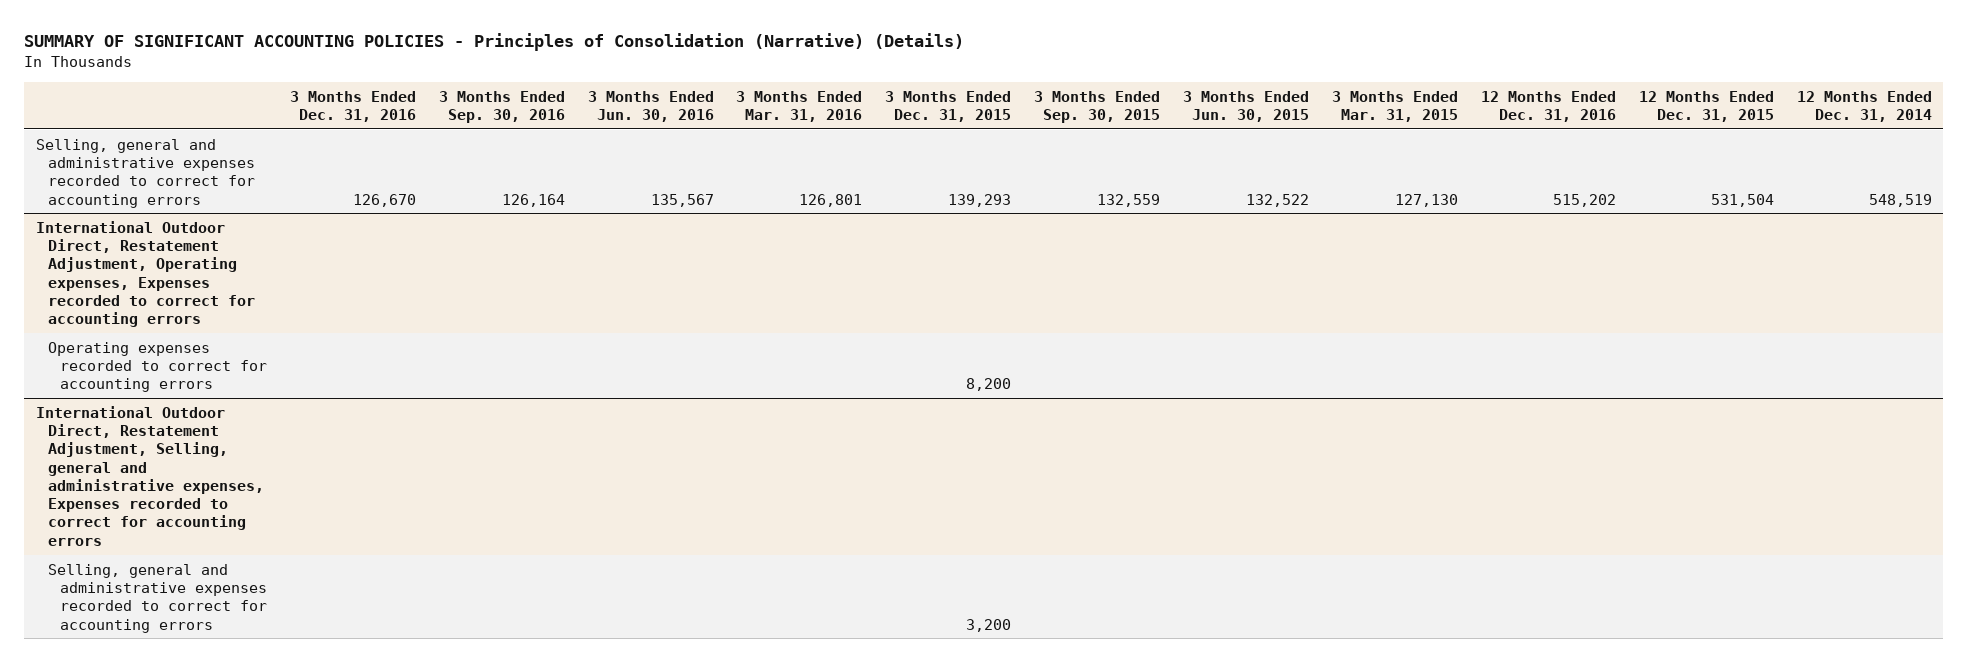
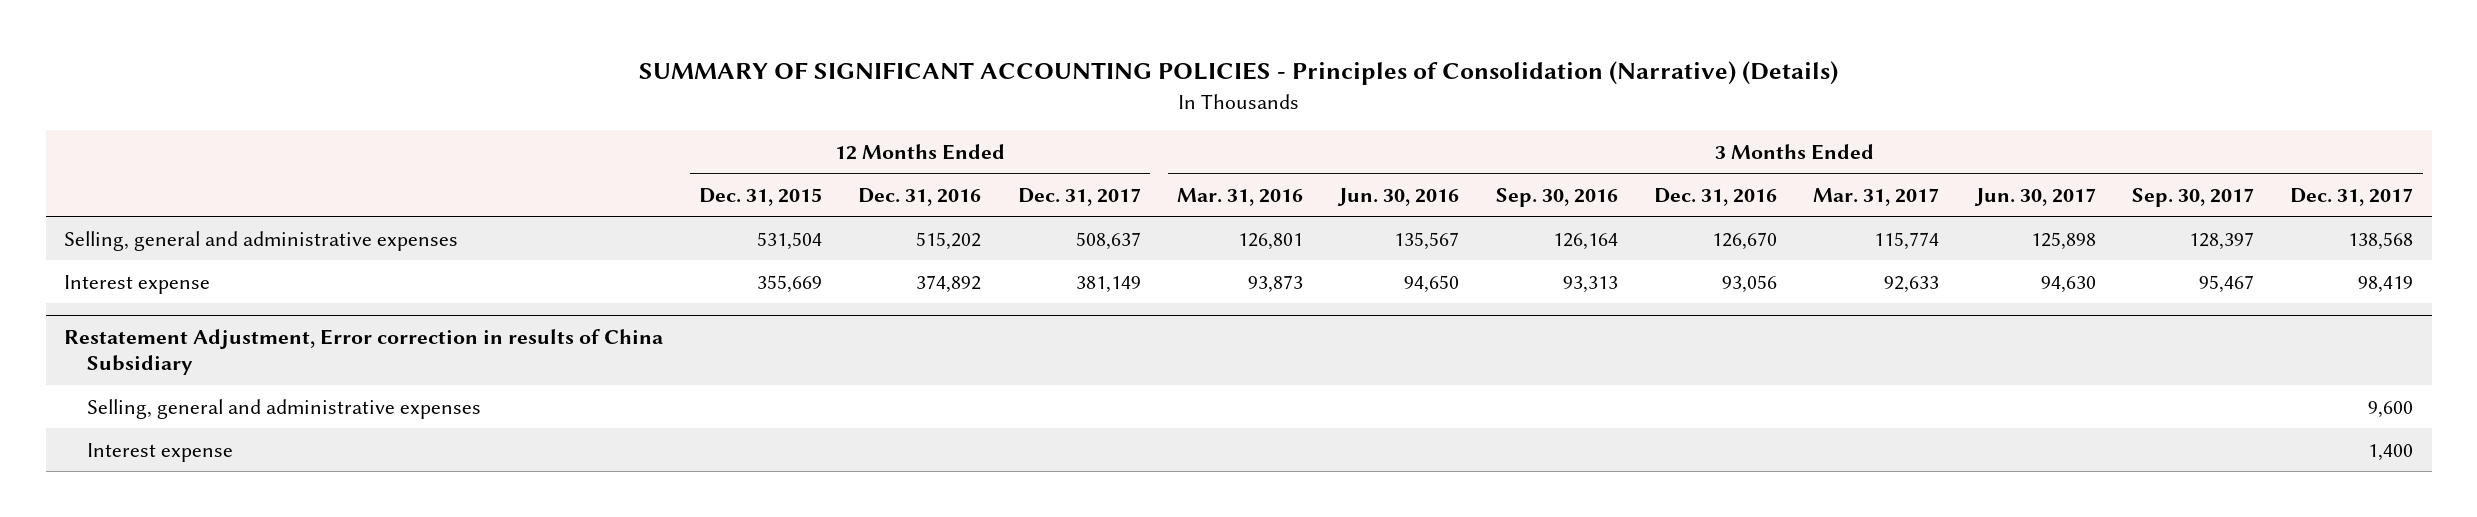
- | 3 Months Ended Dec. 31, 2016 | 3 Months Ended Sep. 30, 2016 | 3 Months Ended Jun. 30, 2016 | 3 Months Ended Mar. 31, 2016 | 3 Months Ended Dec. 31, 2015 | 3 Months Ended Sep. 30, 2015 | 3 Months Ended Jun. 30, 2015 | 3 Months Ended Mar. 31, 2015 | 12 Months Ended Dec. 31, 2016 | 12 Months Ended Dec. 31, 2015 | 12 Months Ended Dec. 31, 2014
+ | 12 Months Ended Dec. 31, 2015 | 12 Months Ended Dec. 31, 2016 | 12 Months Ended Dec. 31, 2017 | 3 Months Ended Mar. 31, 2016 | 3 Months Ended Jun. 30, 2016 | 3 Months Ended Sep. 30, 2016 | 3 Months Ended Dec. 31, 2016 | 3 Months Ended Mar. 31, 2017 | 3 Months Ended Jun. 30, 2017 | 3 Months Ended Sep. 30, 2017 | 3 Months Ended Dec. 31, 2017
- Selling, general and administrative expenses recorded to correct for accounting errors | 126,670 | 126,164 | 135,567 | 126,801 | 139,293 | 132,559 | 132,522 | 127,130 | 515,202 | 531,504 | 548,519
- International Outdoor Direct, Restatement Adjustment, Operating expenses, Expenses recorded to correct for accounting errors
- Operating expenses recorded to correct for accounting errors | | | | | 8,200 | | | | | |
- International Outdoor Direct, Restatement Adjustment, Selling, general and administrative expenses, Expenses recorded to correct for accounting errors
- Selling, general and administrative expenses recorded to correct for accounting errors | | | | | 3,200 | | | | | |
+ Selling, general and administrative expenses | 531,504 | 515,202 | 508,637 | 126,801 | 135,567 | 126,164 | 126,670 | 115,774 | 125,898 | 128,397 | 138,568
+ Interest expense | 355,669 | 374,892 | 381,149 | 93,873 | 94,650 | 93,313 | 93,056 | 92,633 | 94,630 | 95,467 | 98,419
+ Restatement Adjustment, Error correction in results of China Subsidiary
+ Selling, general and administrative expenses | | | | | | | | | | | 9,600
+ Interest expense | | | | | | | | | | | 1,400

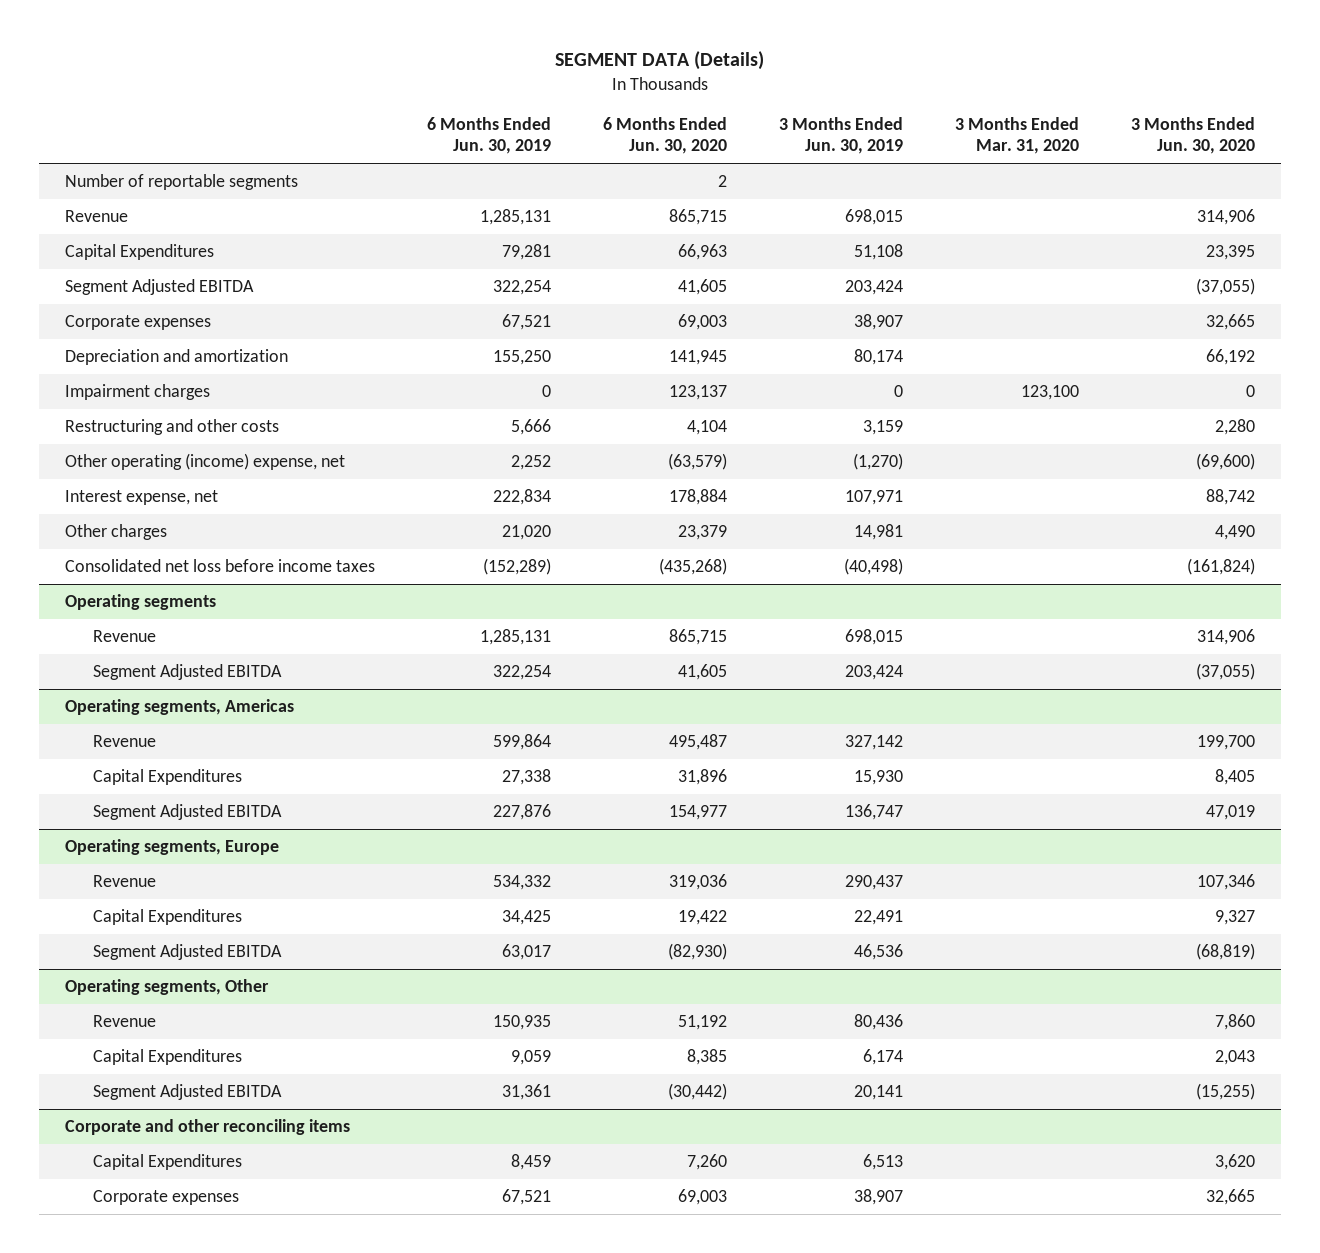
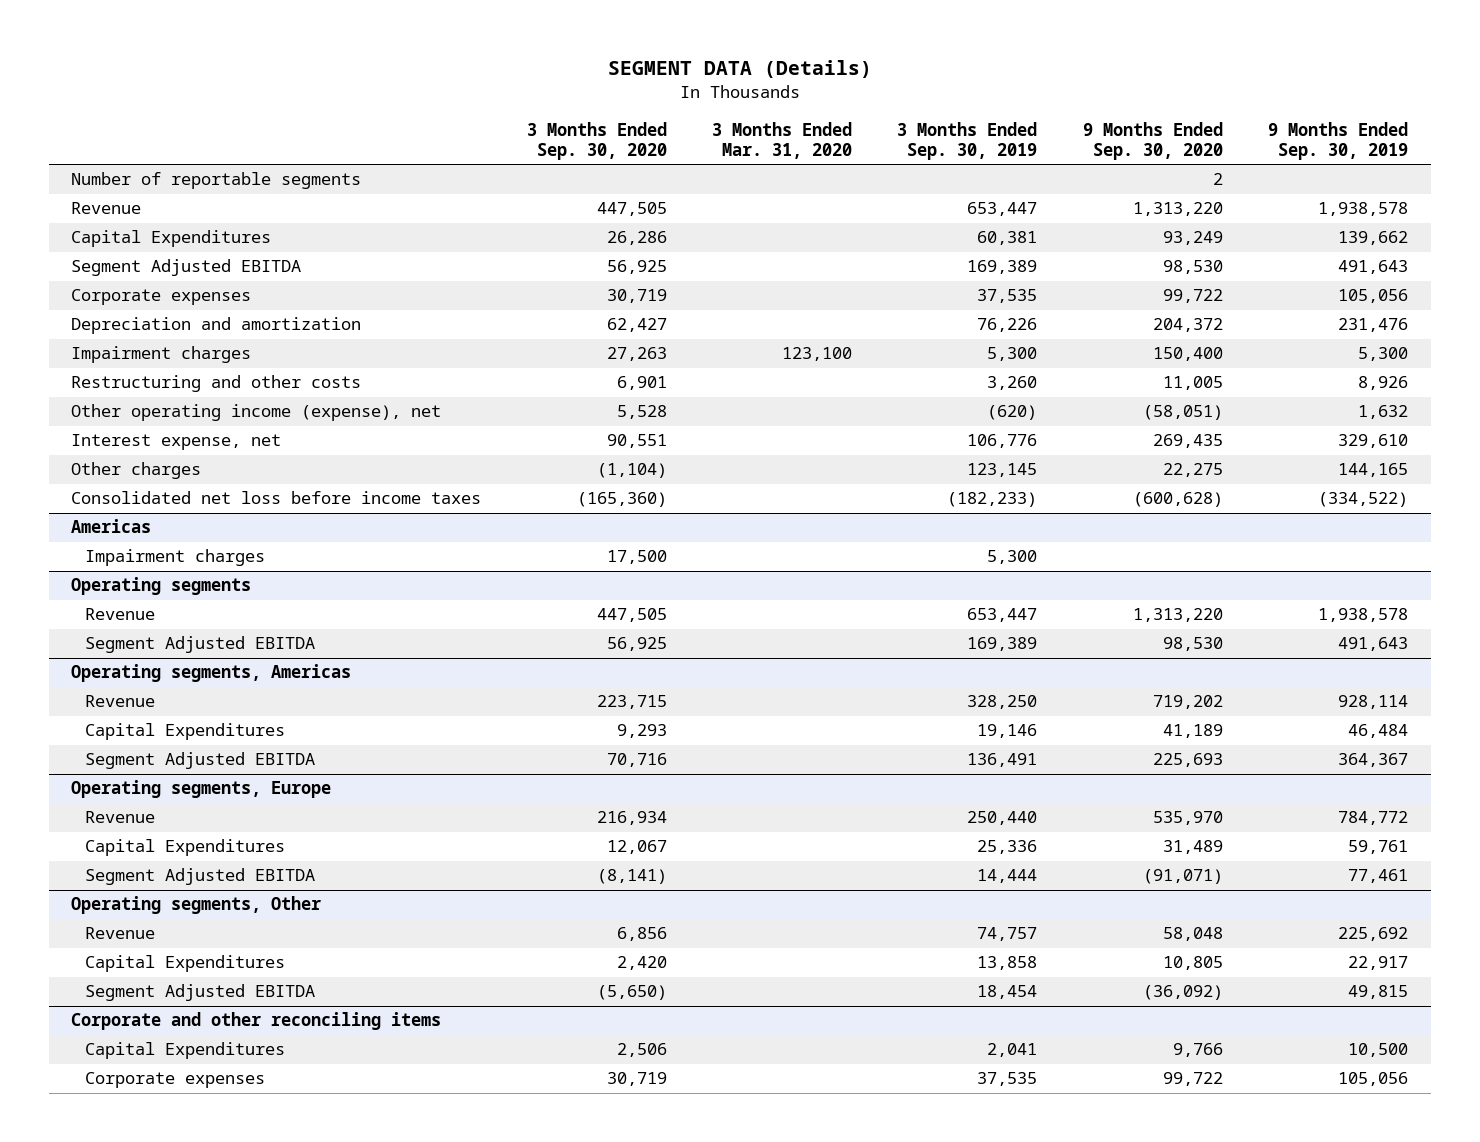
- | 6 Months Ended Jun. 30, 2019 | 6 Months Ended Jun. 30, 2020 | 3 Months Ended Jun. 30, 2019 | 3 Months Ended Mar. 31, 2020 | 3 Months Ended Jun. 30, 2020
+ | 3 Months Ended Sep. 30, 2020 | 3 Months Ended Mar. 31, 2020 | 3 Months Ended Sep. 30, 2019 | 9 Months Ended Sep. 30, 2020 | 9 Months Ended Sep. 30, 2019
- Other operating (income) expense, net | 2,252 | (63,579) | (1,270) | | (69,600)
+ Other operating income (expense), net | 5,528 | | (620) | (58,051) | 1,632
+ Americas
+ Impairment charges | 17,500 | | 5,300 | |

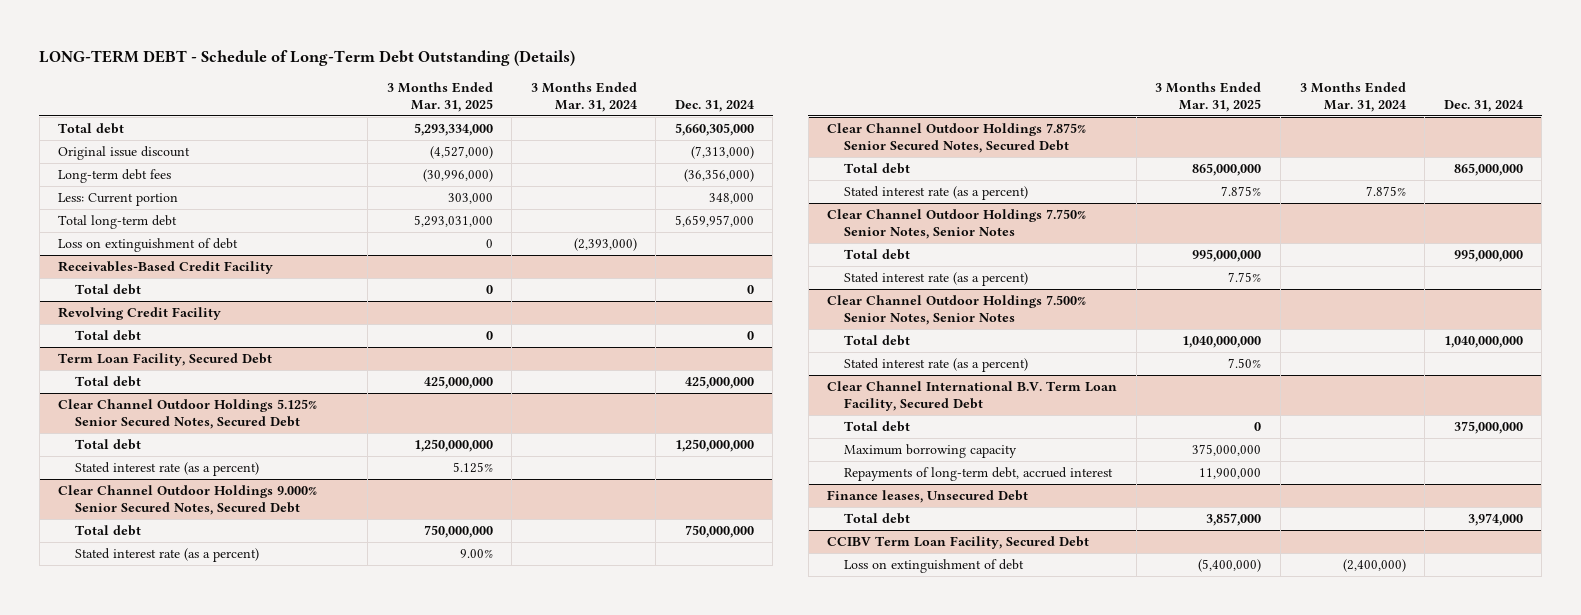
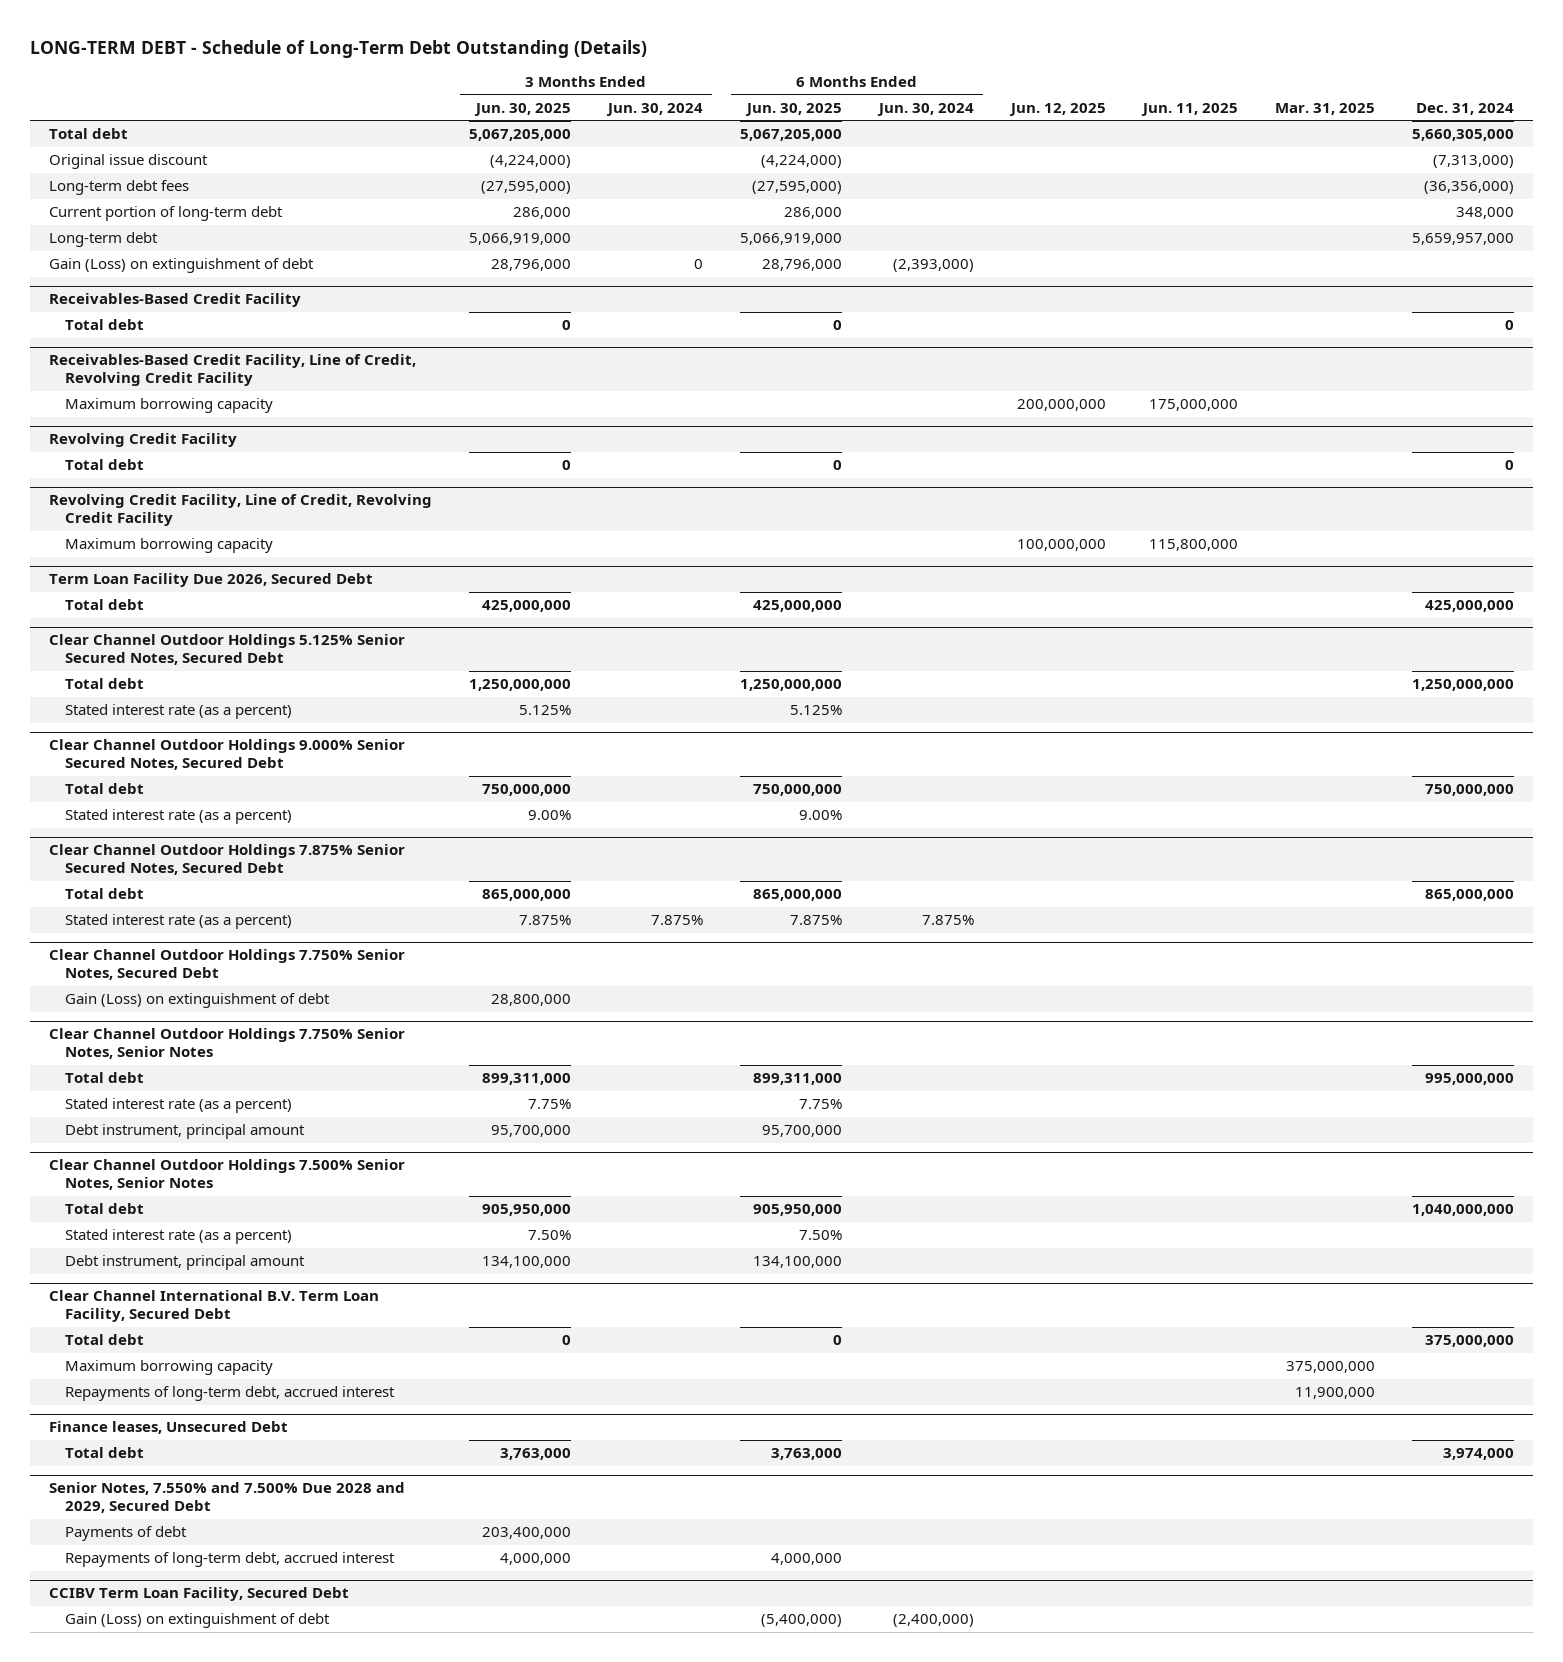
- | 3 Months Ended Mar. 31, 2025 | 3 Months Ended Mar. 31, 2024 | Dec. 31, 2024
+ | 3 Months Ended Jun. 30, 2025 | 3 Months Ended Jun. 30, 2024 | 6 Months Ended Jun. 30, 2025 | 6 Months Ended Jun. 30, 2024 | Jun. 12, 2025 | Jun. 11, 2025 | Mar. 31, 2025 | Dec. 31, 2024
- Less: Current portion | 303,000 | | 348,000
- Total long-term debt | 5,293,031,000 | | 5,659,957,000
- Loss on extinguishment of debt | 0 | (2,393,000) |
+ Current portion of long-term debt | 286,000 | | 286,000 | | | | | 348,000
+ Long-term debt | 5,066,919,000 | | 5,066,919,000 | | | | | 5,659,957,000
+ Gain (Loss) on extinguishment of debt | 28,796,000 | 0 | 28,796,000 | (2,393,000) | | | |
+ Receivables-Based Credit Facility, Line of Credit, Revolving Credit Facility
+ Maximum borrowing capacity | | | | | 200,000,000 | 175,000,000 | |
- Term Loan Facility, Secured Debt
+ Revolving Credit Facility, Line of Credit, Revolving Credit Facility
+ Maximum borrowing capacity | | | | | 100,000,000 | 115,800,000 | |
+ Term Loan Facility Due 2026, Secured Debt
+ Clear Channel Outdoor Holdings 7.750% Senior Notes, Secured Debt
+ Gain (Loss) on extinguishment of debt | 28,800,000 | | | | | | |
@ Clear Channel Outdoor Holdings 7.750% Senior Notes, Senior Notes
+ Debt instrument, principal amount | 95,700,000 | | 95,700,000 | | | | |
@ Clear Channel Outdoor Holdings 7.500% Senior Notes, Senior Notes
+ Debt instrument, principal amount | 134,100,000 | | 134,100,000 | | | | |
+ Senior Notes, 7.550% and 7.500% Due 2028 and 2029, Secured Debt
+ Payments of debt | 203,400,000 | | | | | | |
+ Repayments of long-term debt, accrued interest | 4,000,000 | | 4,000,000 | | | | |
@ CCIBV Term Loan Facility, Secured Debt
- Loss on extinguishment of debt | (5,400,000) | (2,400,000) |
+ Gain (Loss) on extinguishment of debt | | | (5,400,000) | (2,400,000) | | | |

